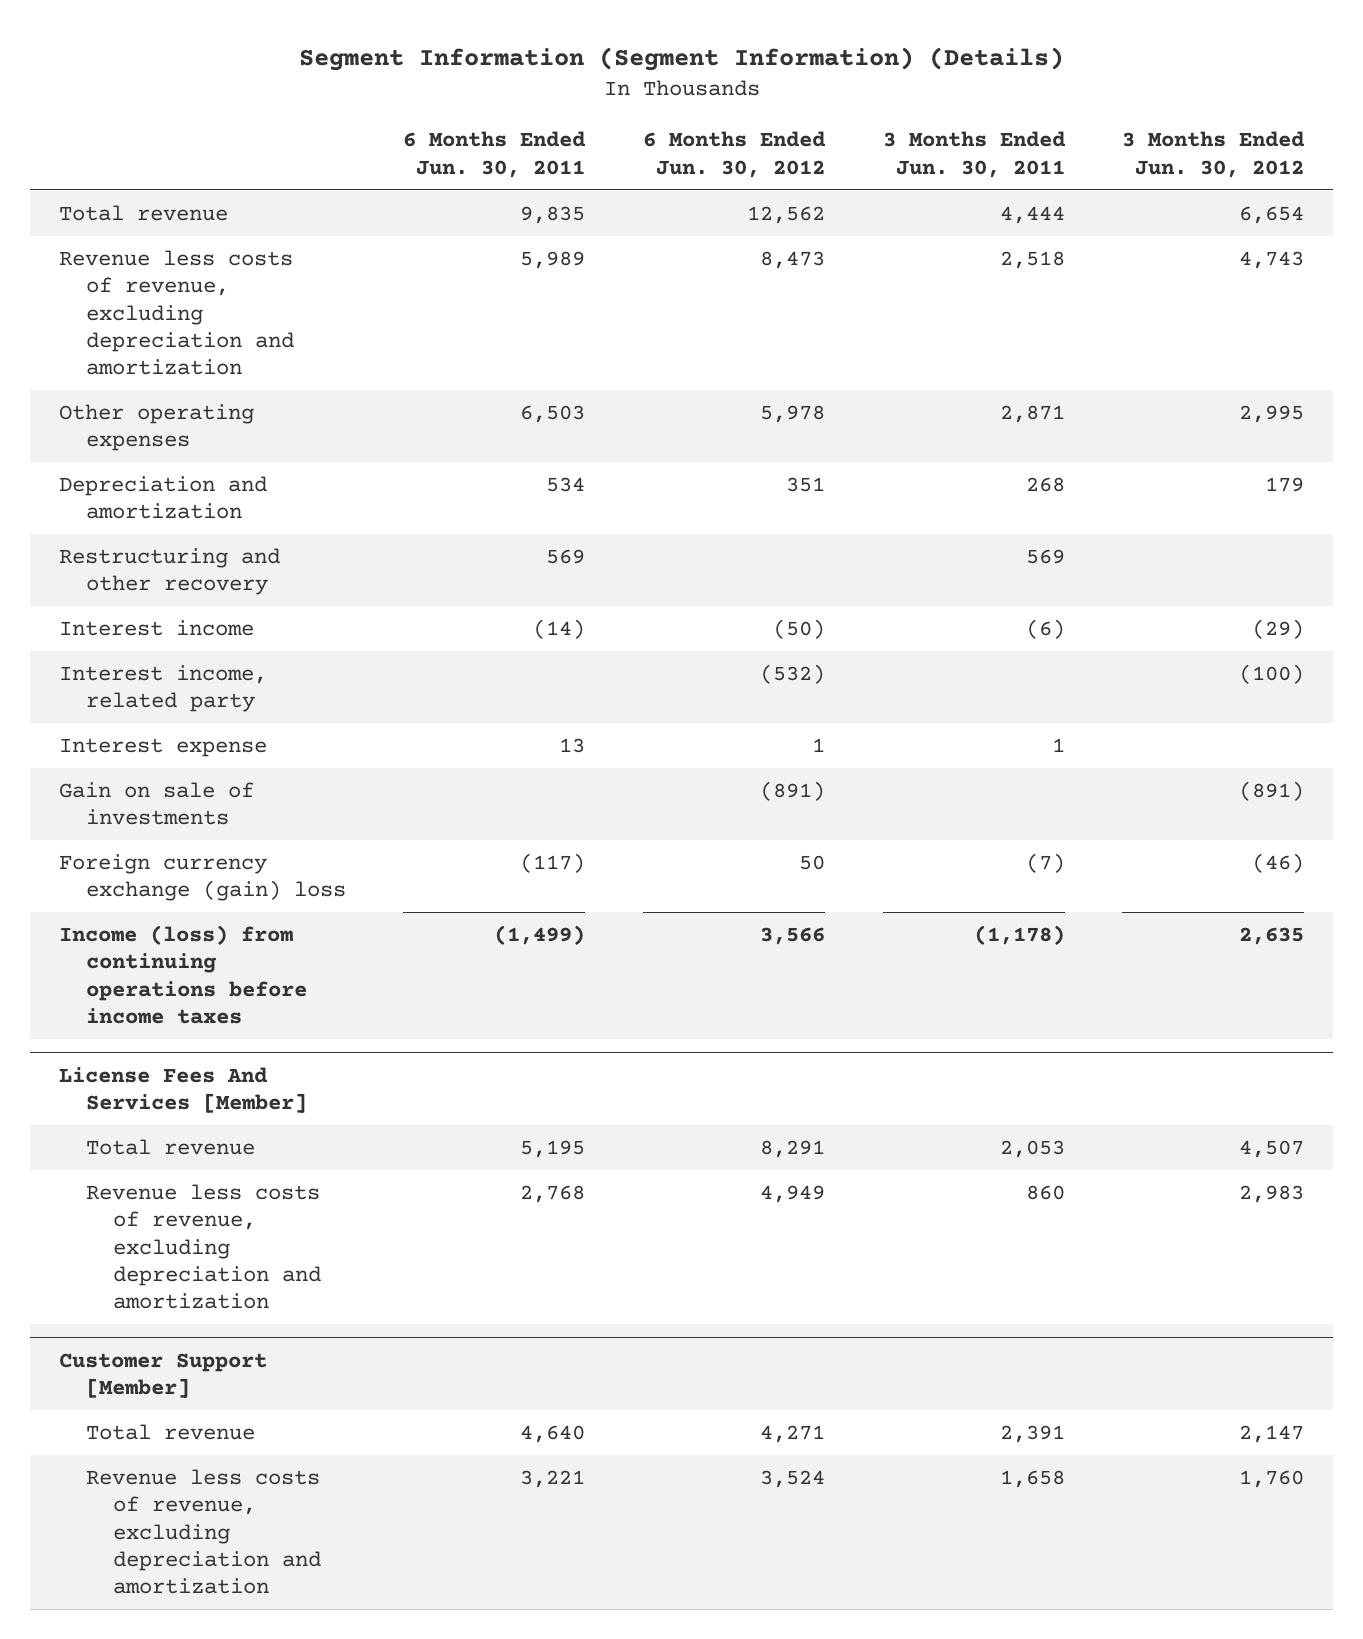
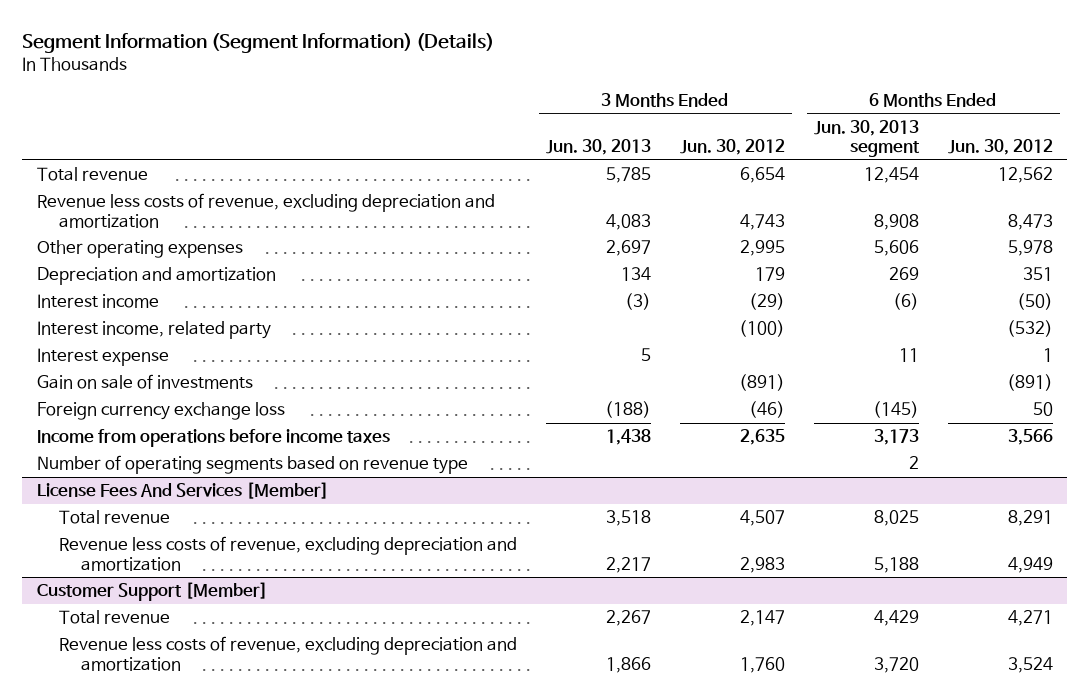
- | 6 Months Ended Jun. 30, 2011 | 6 Months Ended Jun. 30, 2012 | 3 Months Ended Jun. 30, 2011 | 3 Months Ended Jun. 30, 2012
+ | 3 Months Ended Jun. 30, 2013 | 3 Months Ended Jun. 30, 2012 | 6 Months Ended Jun. 30, 2013 segment | 6 Months Ended Jun. 30, 2012
- Restructuring and other recovery | 569 | | 569 |
- Foreign currency exchange (gain) loss | (117) | 50 | (7) | (46)
- Income (loss) from continuing operations before income taxes | (1,499) | 3,566 | (1,178) | 2,635
+ Foreign currency exchange loss | (188) | (46) | (145) | 50
+ Income from operations before income taxes | 1,438 | 2,635 | 3,173 | 3,566
+ Number of operating segments based on revenue type | | | 2 |

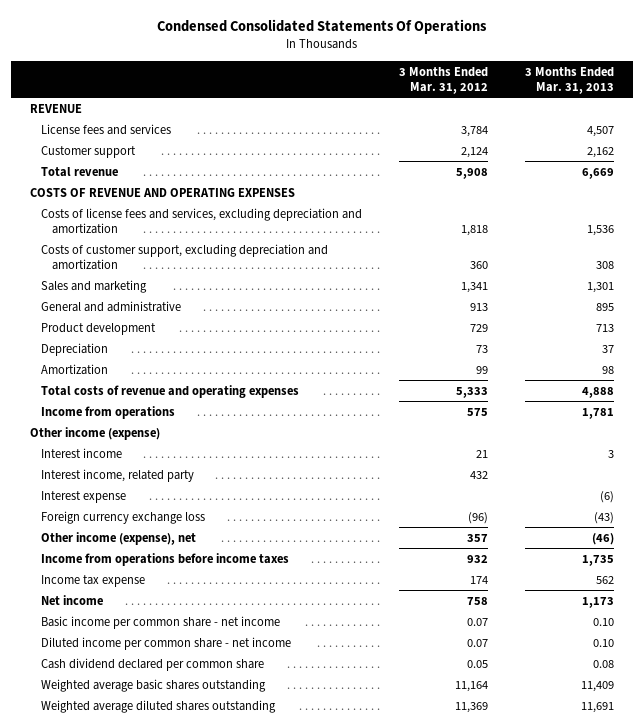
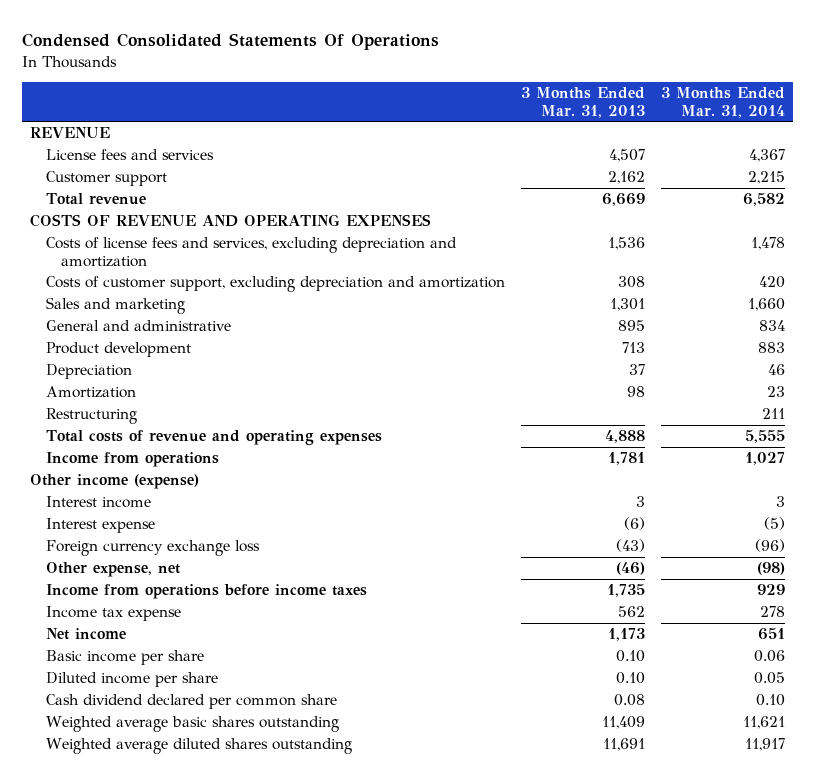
- | 3 Months Ended Mar. 31, 2012 | 3 Months Ended Mar. 31, 2013
+ | 3 Months Ended Mar. 31, 2013 | 3 Months Ended Mar. 31, 2014
+ Restructuring | | 211
- Interest income, related party | 432 |
- Other income (expense), net | 357 | (46)
+ Other expense, net | (46) | (98)
- Basic income per common share - net income | 0.07 | 0.10
- Diluted income per common share - net income | 0.07 | 0.10
+ Basic income per share | 0.10 | 0.06
+ Diluted income per share | 0.10 | 0.05

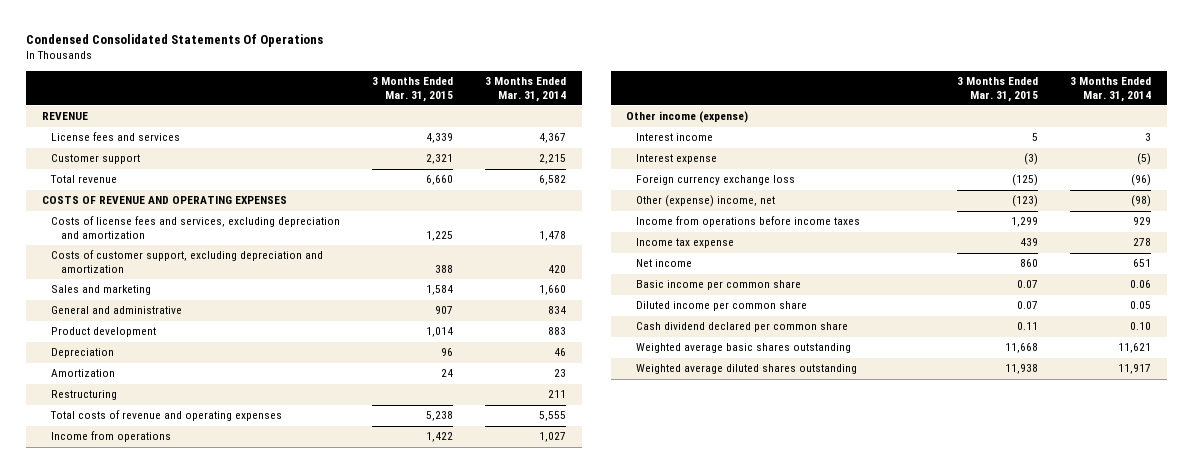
- | 3 Months Ended Mar. 31, 2013 | 3 Months Ended Mar. 31, 2014
+ | 3 Months Ended Mar. 31, 2015 | 3 Months Ended Mar. 31, 2014
- Other expense, net | (46) | (98)
+ Other (expense) income, net | (123) | (98)
- Basic income per share | 0.10 | 0.06
- Diluted income per share | 0.10 | 0.05
+ Basic income per common share | 0.07 | 0.06
+ Diluted income per common share | 0.07 | 0.05

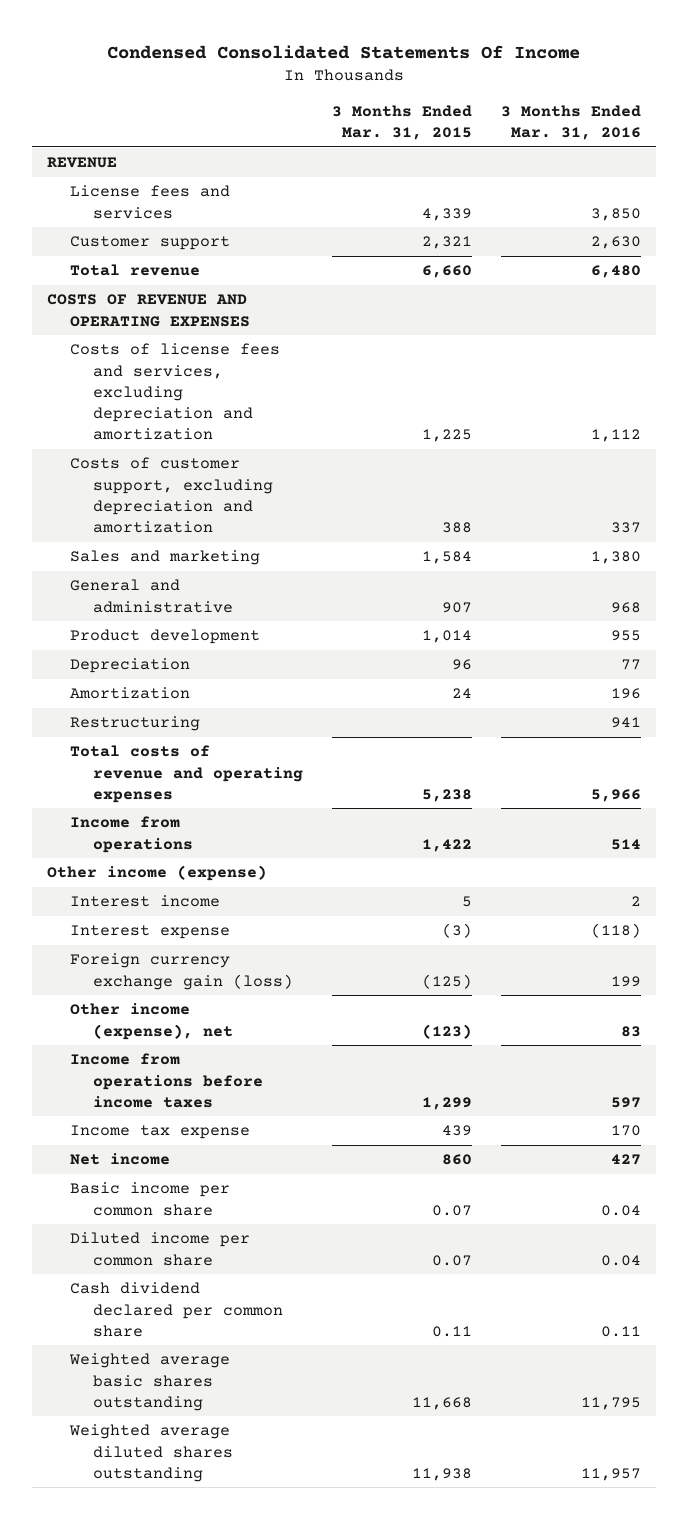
- Condensed Consolidated Statements Of Operations
+ Condensed Consolidated Statements Of Income
- | 3 Months Ended Mar. 31, 2015 | 3 Months Ended Mar. 31, 2014
+ | 3 Months Ended Mar. 31, 2015 | 3 Months Ended Mar. 31, 2016
- Foreign currency exchange loss | (125) | (96)
- Other (expense) income, net | (123) | (98)
+ Foreign currency exchange gain (loss) | (125) | 199
+ Other income (expense), net | (123) | 83

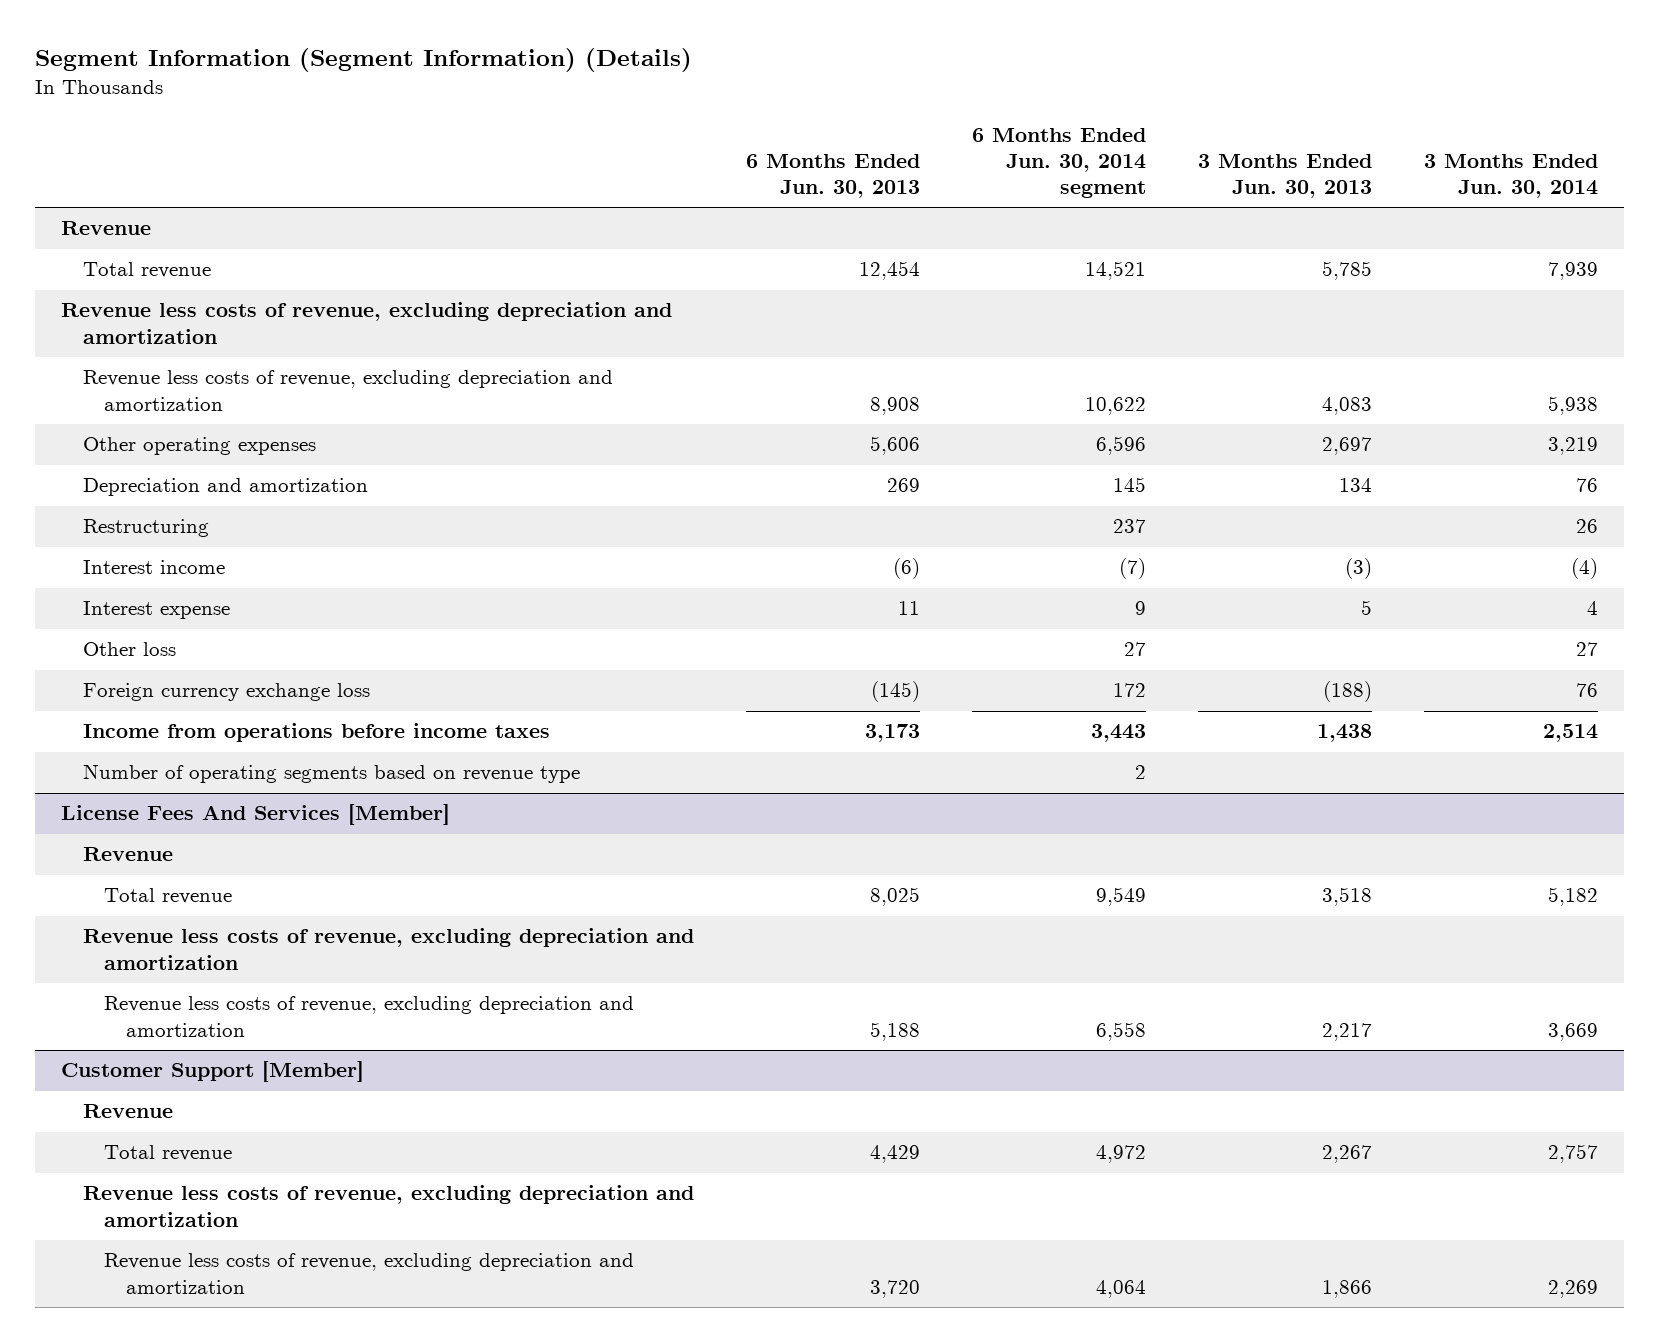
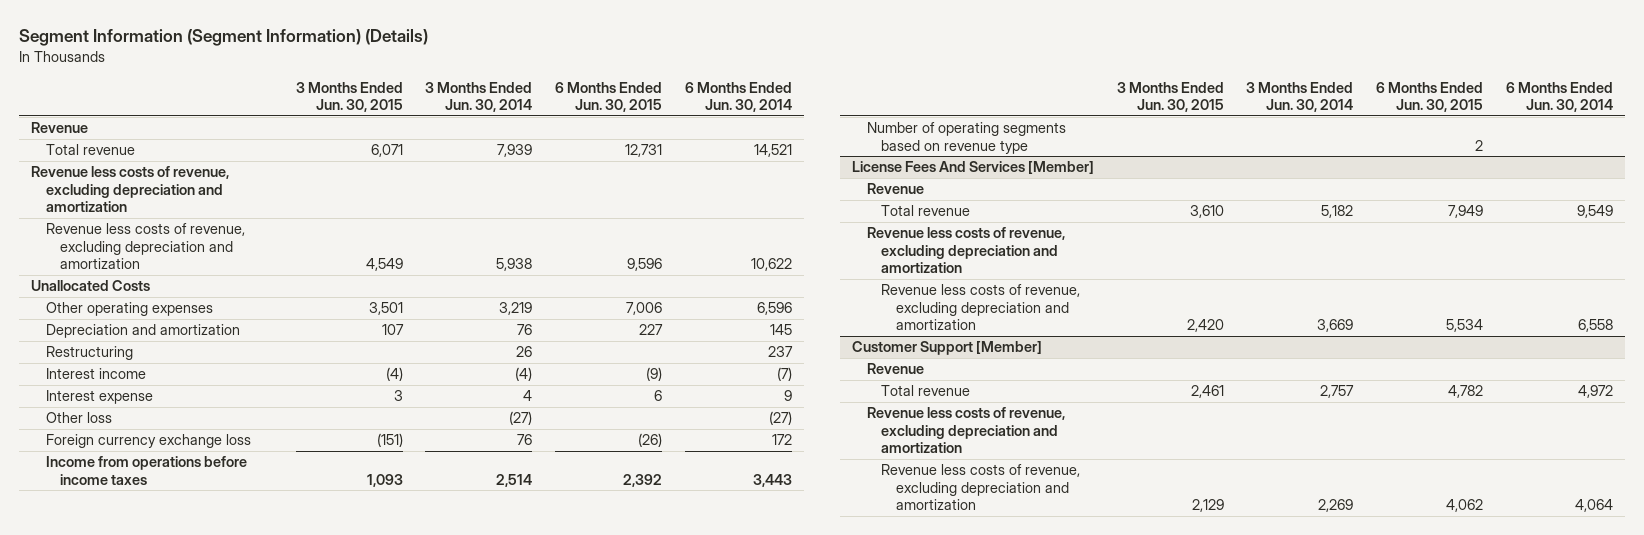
- | 6 Months Ended Jun. 30, 2013 | 6 Months Ended Jun. 30, 2014 segment | 3 Months Ended Jun. 30, 2013 | 3 Months Ended Jun. 30, 2014
+ | 3 Months Ended Jun. 30, 2015 | 3 Months Ended Jun. 30, 2014 | 6 Months Ended Jun. 30, 2015 | 6 Months Ended Jun. 30, 2014
+ Unallocated Costs
- Other loss | | 27 | | 27
+ Other loss | | (27) | | (27)

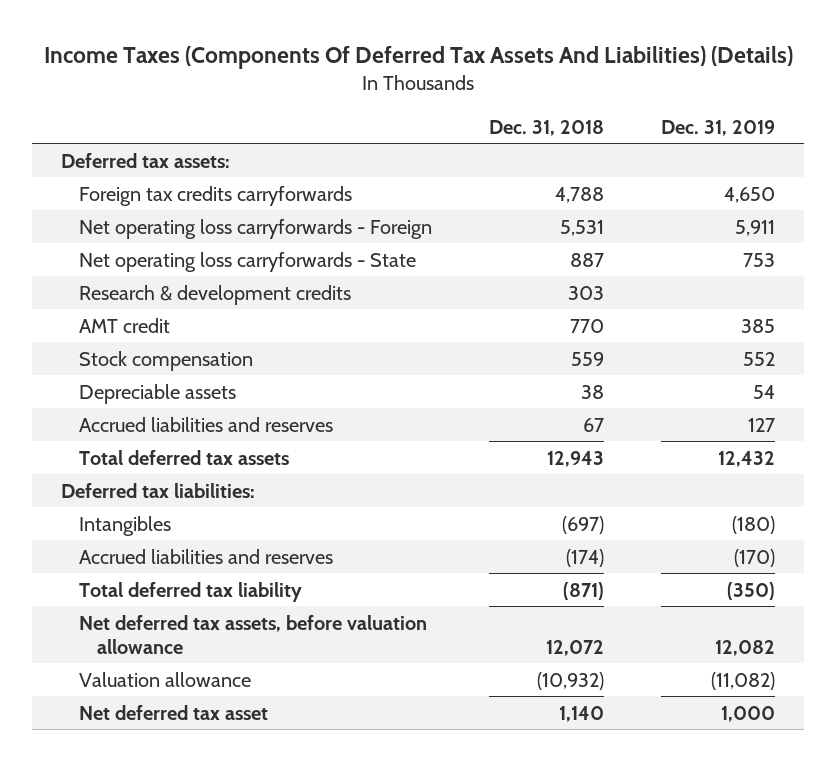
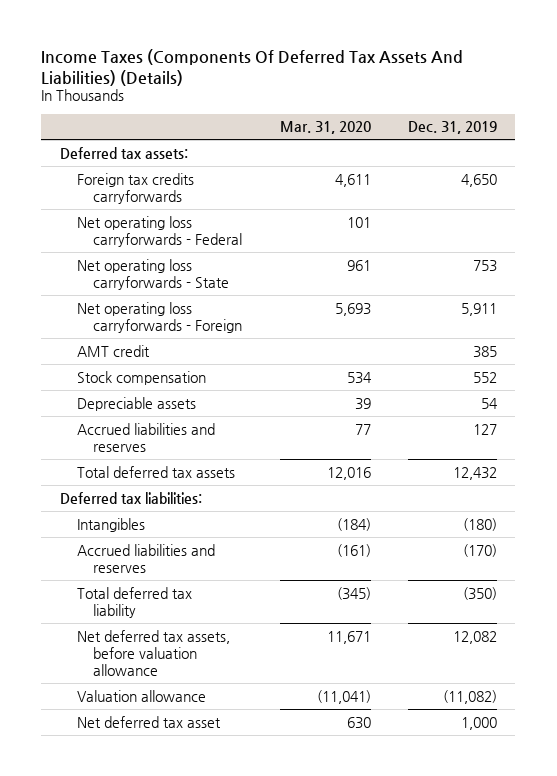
- | Dec. 31, 2018 | Dec. 31, 2019
+ | Mar. 31, 2020 | Dec. 31, 2019
+ Net operating loss carryforwards - Federal | 101 |
- Research & development credits | 303 |
moved down: Net operating loss carryforwards - Foreign | 5,693 | 5,911

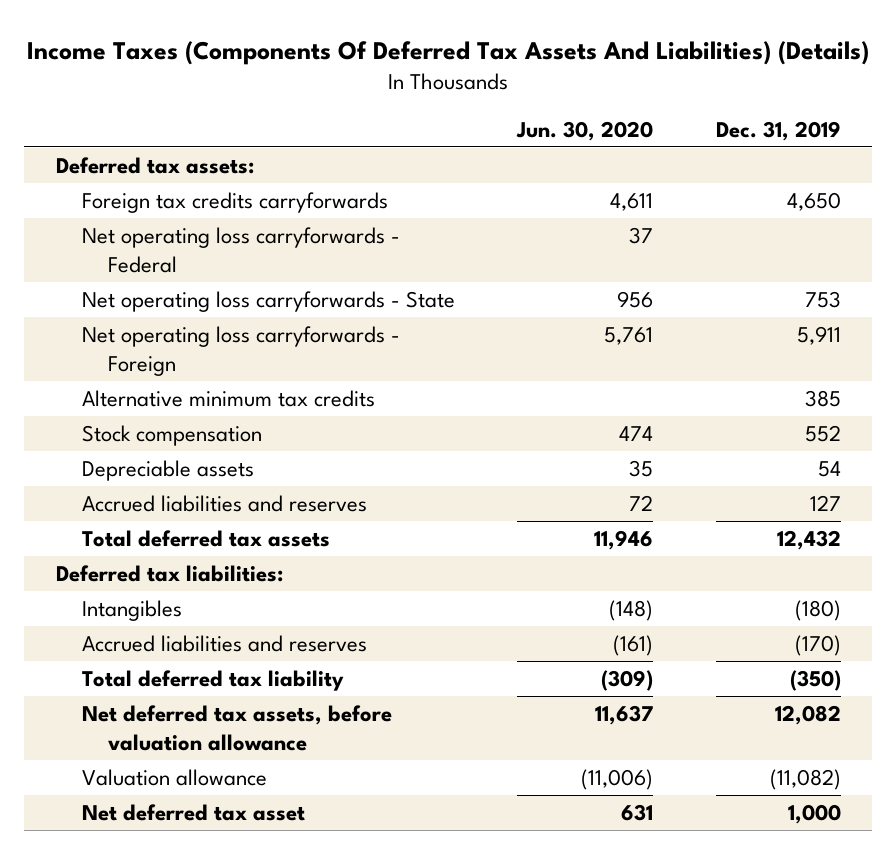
- | Mar. 31, 2020 | Dec. 31, 2019
+ | Jun. 30, 2020 | Dec. 31, 2019
- AMT credit | | 385
+ Alternative minimum tax credits | | 385

